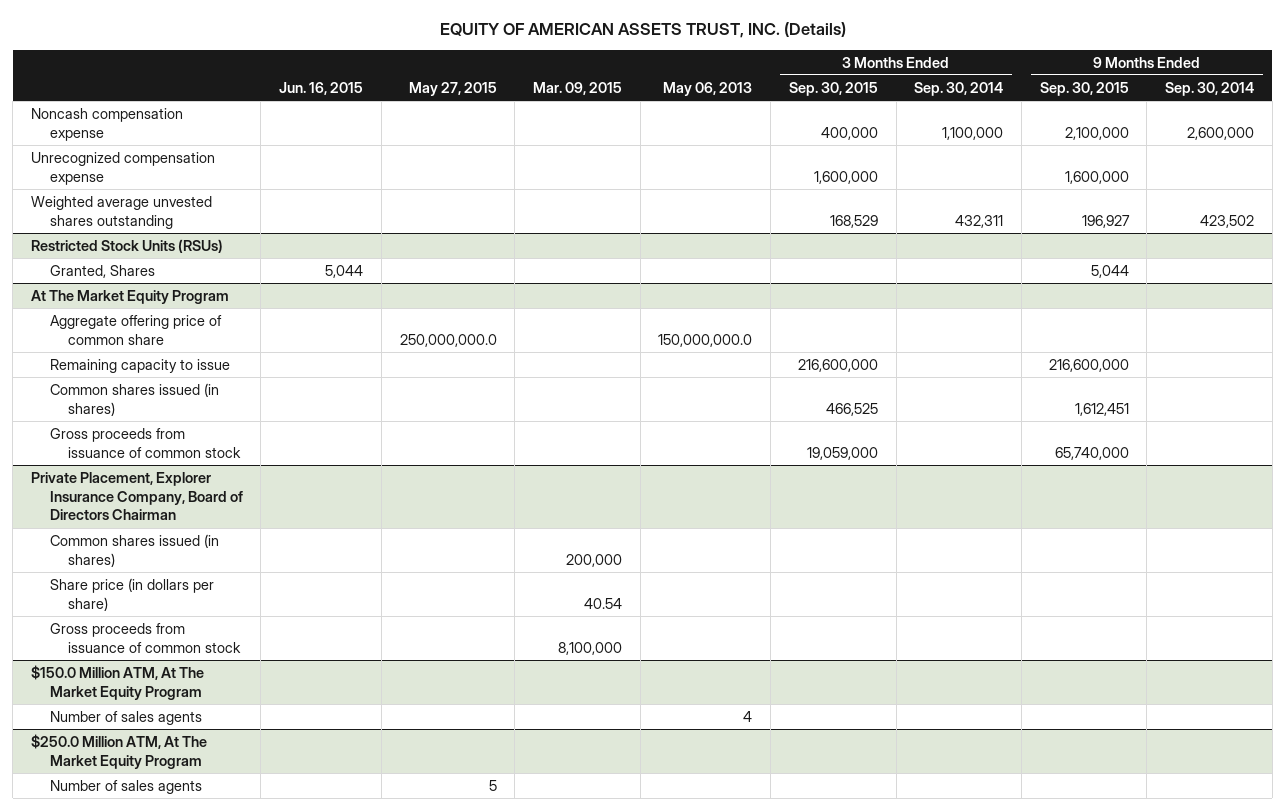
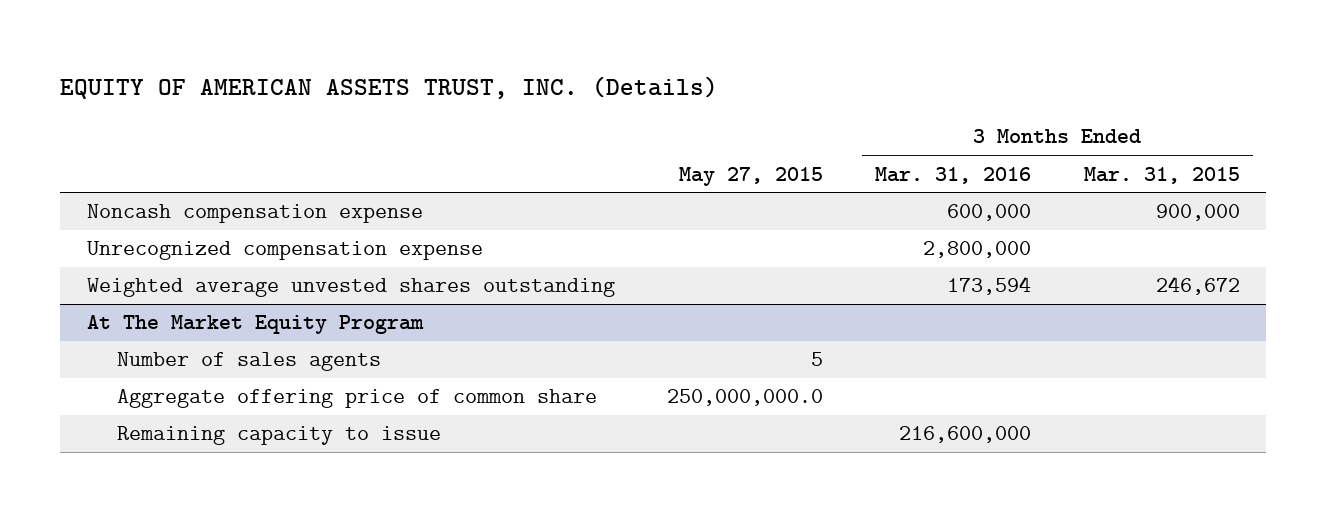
- | Jun. 16, 2015 | May 27, 2015 | Mar. 09, 2015 | May 06, 2013 | 3 Months Ended Sep. 30, 2015 | 3 Months Ended Sep. 30, 2014 | 9 Months Ended Sep. 30, 2015 | 9 Months Ended Sep. 30, 2014
+ | May 27, 2015 | 3 Months Ended Mar. 31, 2016 | 3 Months Ended Mar. 31, 2015
- Restricted Stock Units (RSUs)
- Granted, Shares | 5,044 | | | | | | 5,044 |
@ At The Market Equity Program
+ Number of sales agents | 5 | |
- Common shares issued (in shares) | | | | | 466,525 | | 1,612,451 |
- Gross proceeds from issuance of common stock | | | | | 19,059,000 | | 65,740,000 |
- Private Placement, Explorer Insurance Company, Board of Directors Chairman
- Common shares issued (in shares) | | | 200,000 | | | | |
- Share price (in dollars per share) | | | 40.54 | | | | |
- Gross proceeds from issuance of common stock | | | 8,100,000 | | | | |
- $150.0 Million ATM, At The Market Equity Program
- Number of sales agents | | | | 4 | | | |
- $250.0 Million ATM, At The Market Equity Program
- Number of sales agents | | 5 | | | | | |

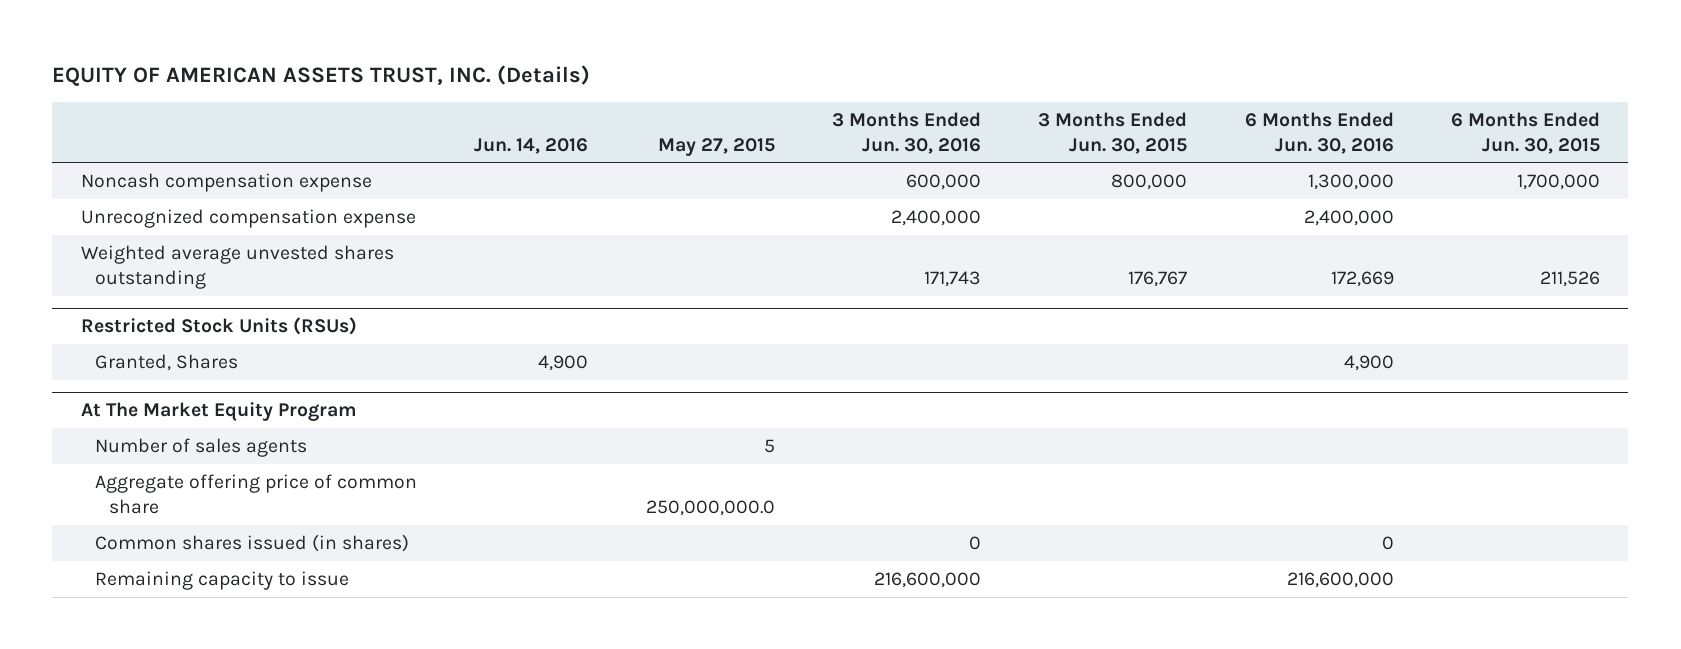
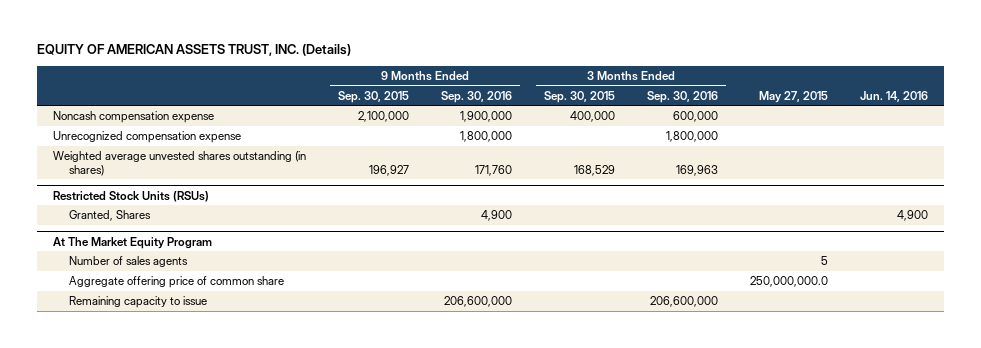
- | Jun. 14, 2016 | May 27, 2015 | 3 Months Ended Jun. 30, 2016 | 3 Months Ended Jun. 30, 2015 | 6 Months Ended Jun. 30, 2016 | 6 Months Ended Jun. 30, 2015
+ | 9 Months Ended Sep. 30, 2015 | 9 Months Ended Sep. 30, 2016 | 3 Months Ended Sep. 30, 2015 | 3 Months Ended Sep. 30, 2016 | May 27, 2015 | Jun. 14, 2016
- Weighted average unvested shares outstanding | | | 171,743 | 176,767 | 172,669 | 211,526
+ Weighted average unvested shares outstanding (in shares) | 196,927 | 171,760 | 168,529 | 169,963 | |
@ At The Market Equity Program
- Common shares issued (in shares) | | | 0 | | 0 |

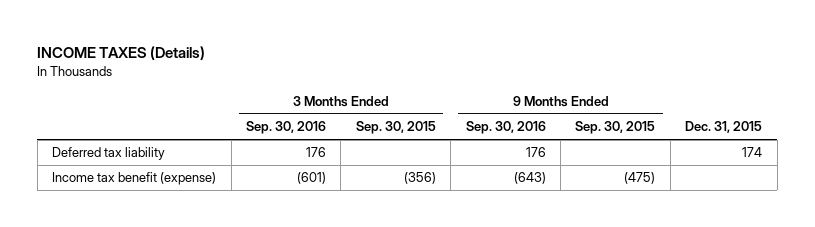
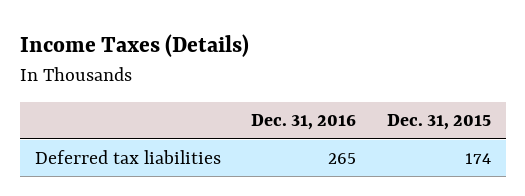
- INCOME TAXES (Details)
+ Income Taxes (Details)
- | 3 Months Ended Sep. 30, 2016 | 3 Months Ended Sep. 30, 2015 | 9 Months Ended Sep. 30, 2016 | 9 Months Ended Sep. 30, 2015 | Dec. 31, 2015
+ | Dec. 31, 2016 | Dec. 31, 2015
- Deferred tax liability | 176 | | 176 | | 174
- Income tax benefit (expense) | (601) | (356) | (643) | (475) |
+ Deferred tax liabilities | 265 | 174

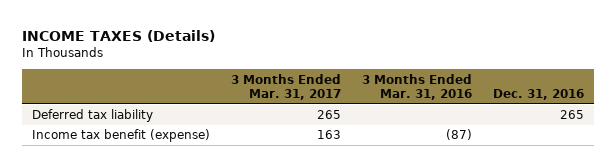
- Income Taxes (Details)
+ INCOME TAXES (Details)
- | Dec. 31, 2016 | Dec. 31, 2015
+ | 3 Months Ended Mar. 31, 2017 | 3 Months Ended Mar. 31, 2016 | Dec. 31, 2016
- Deferred tax liabilities | 265 | 174
+ Deferred tax liability | 265 | | 265
+ Income tax benefit (expense) | 163 | (87) |

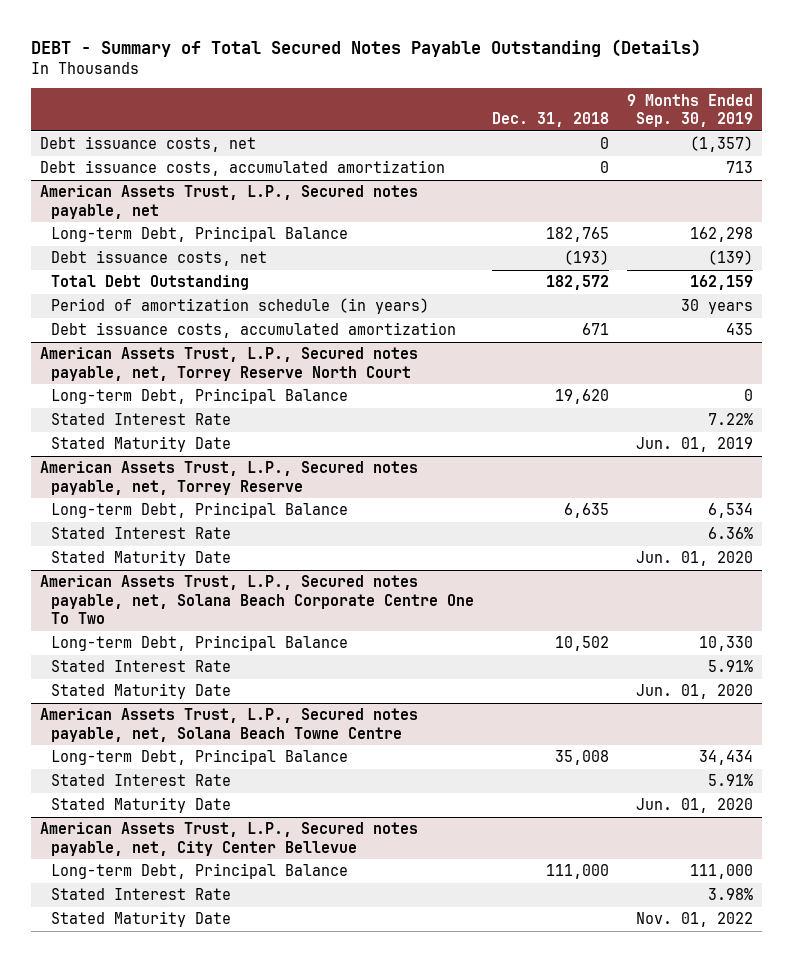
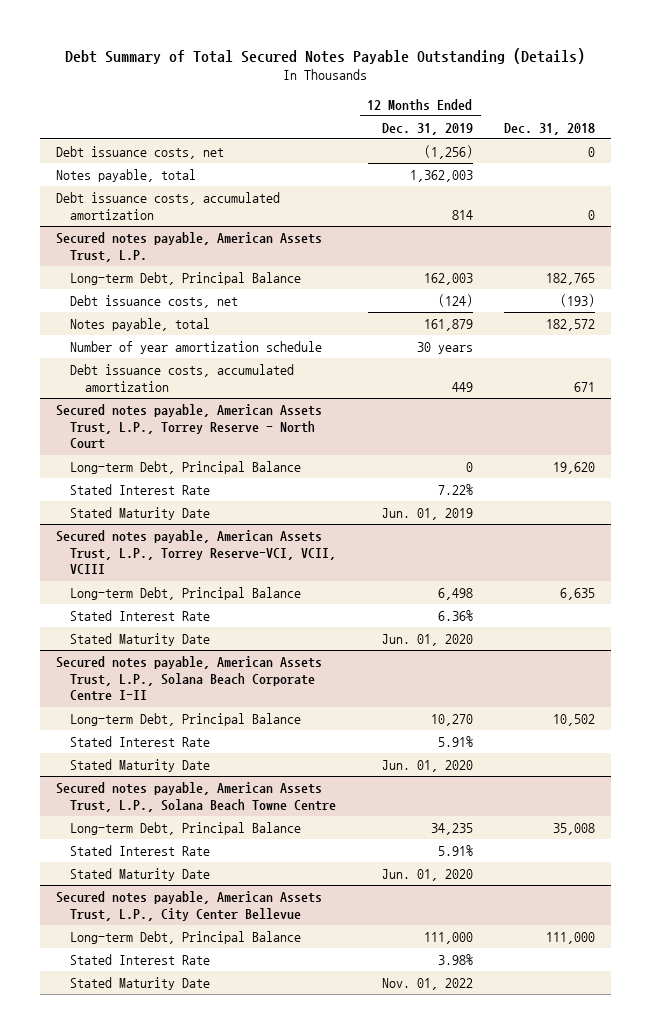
- DEBT - Summary of Total Secured Notes Payable Outstanding (Details)
+ Debt Summary of Total Secured Notes Payable Outstanding (Details)
- | Dec. 31, 2018 | 9 Months Ended Sep. 30, 2019
+ | 12 Months Ended Dec. 31, 2019 | Dec. 31, 2018
+ Notes payable, total | 1,362,003 |
- American Assets Trust, L.P., Secured notes payable, net
+ Secured notes payable, American Assets Trust, L.P.
- Total Debt Outstanding | 182,572 | 162,159
- Period of amortization schedule (in years) | | 30 years
+ Notes payable, total | 161,879 | 182,572
+ Number of year amortization schedule | 30 years |
- American Assets Trust, L.P., Secured notes payable, net, Torrey Reserve North Court
+ Secured notes payable, American Assets Trust, L.P., Torrey Reserve - North Court
- American Assets Trust, L.P., Secured notes payable, net, Torrey Reserve
+ Secured notes payable, American Assets Trust, L.P., Torrey Reserve-VCI, VCII, VCIII
- American Assets Trust, L.P., Secured notes payable, net, Solana Beach Corporate Centre One To Two
+ Secured notes payable, American Assets Trust, L.P., Solana Beach Corporate Centre I-II
- American Assets Trust, L.P., Secured notes payable, net, Solana Beach Towne Centre
+ Secured notes payable, American Assets Trust, L.P., Solana Beach Towne Centre
- American Assets Trust, L.P., Secured notes payable, net, City Center Bellevue
+ Secured notes payable, American Assets Trust, L.P., City Center Bellevue

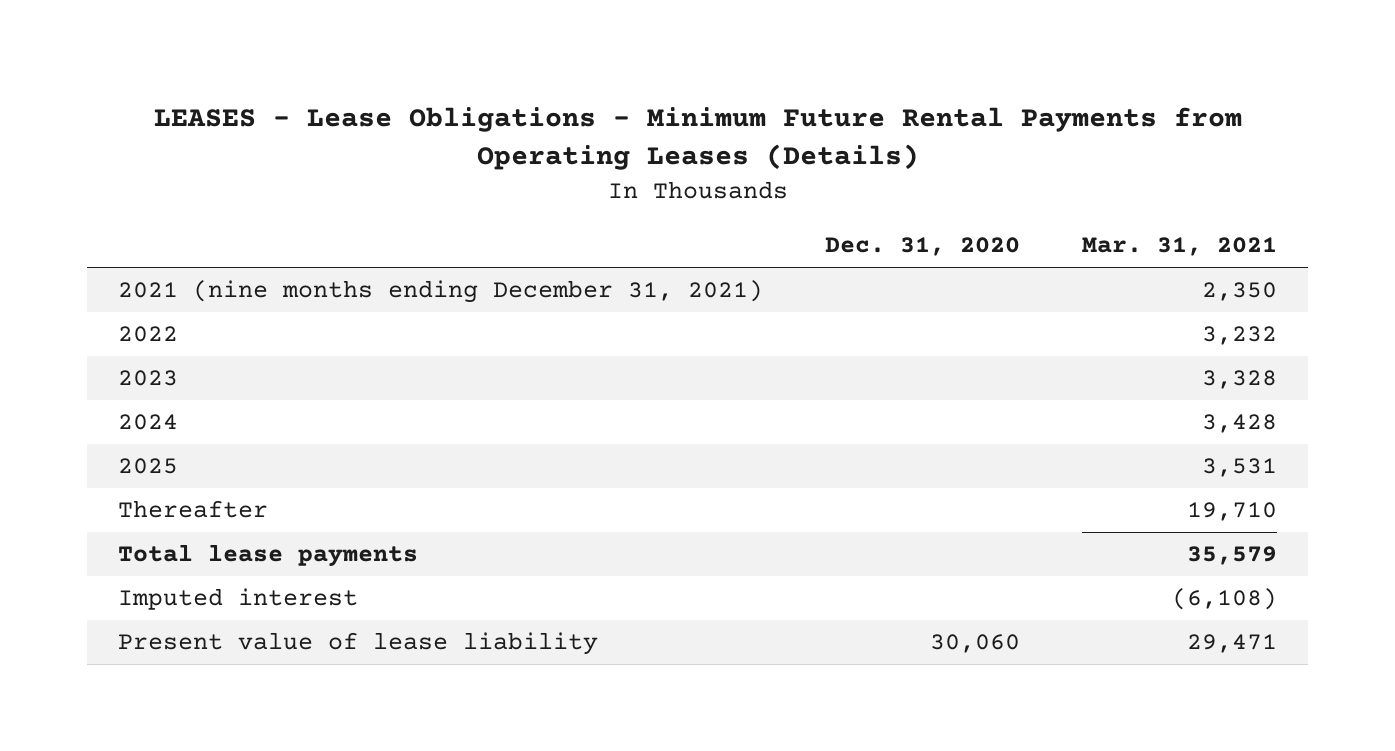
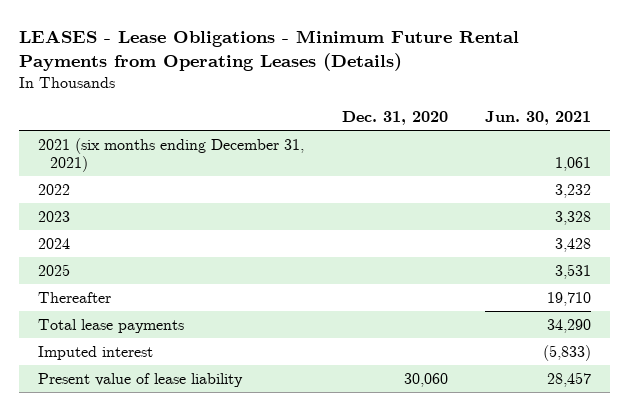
- | Dec. 31, 2020 | Mar. 31, 2021
+ | Dec. 31, 2020 | Jun. 30, 2021
- 2021 (nine months ending December 31, 2021) | | 2,350
+ 2021 (six months ending December 31, 2021) | | 1,061

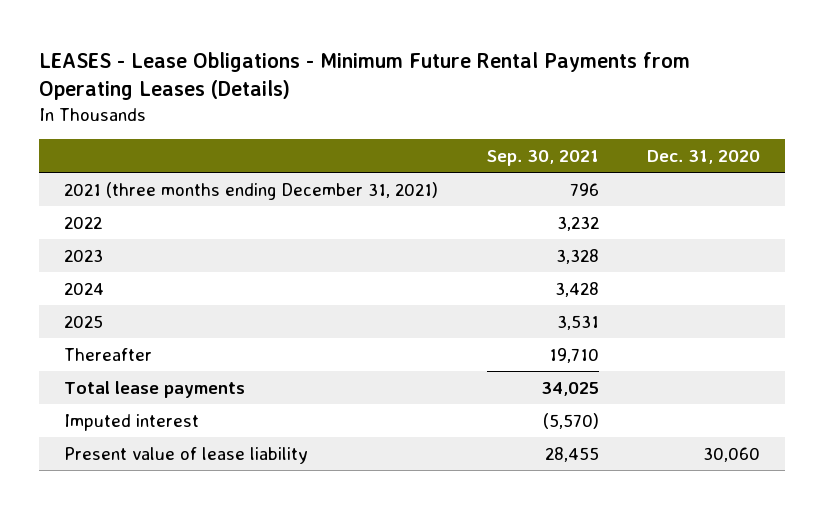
- | Dec. 31, 2020 | Jun. 30, 2021
+ | Sep. 30, 2021 | Dec. 31, 2020
- 2021 (six months ending December 31, 2021) | | 1,061
+ 2021 (three months ending December 31, 2021) | 796 |

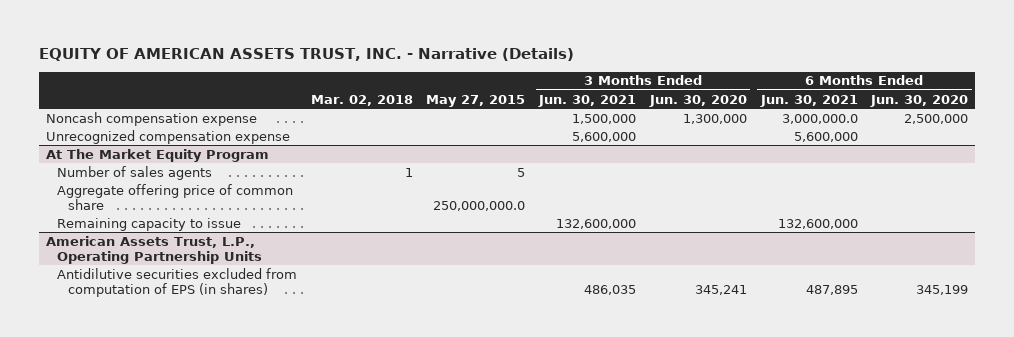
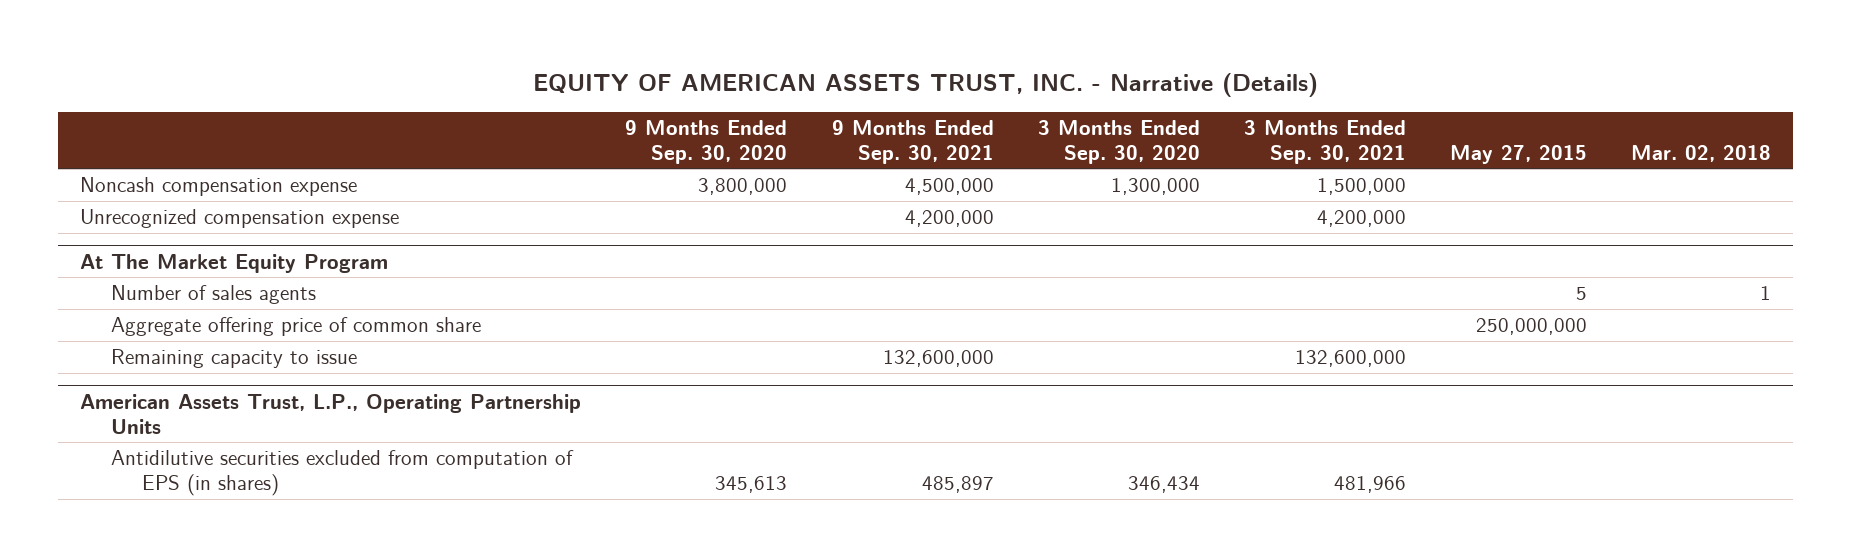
- | Mar. 02, 2018 | May 27, 2015 | 3 Months Ended Jun. 30, 2021 | 3 Months Ended Jun. 30, 2020 | 6 Months Ended Jun. 30, 2021 | 6 Months Ended Jun. 30, 2020
+ | 9 Months Ended Sep. 30, 2020 | 9 Months Ended Sep. 30, 2021 | 3 Months Ended Sep. 30, 2020 | 3 Months Ended Sep. 30, 2021 | May 27, 2015 | Mar. 02, 2018
@ At The Market Equity Program
- Aggregate offering price of common share | | 250,000,000.0 | | | |
+ Aggregate offering price of common share | | | | | 250,000,000 |

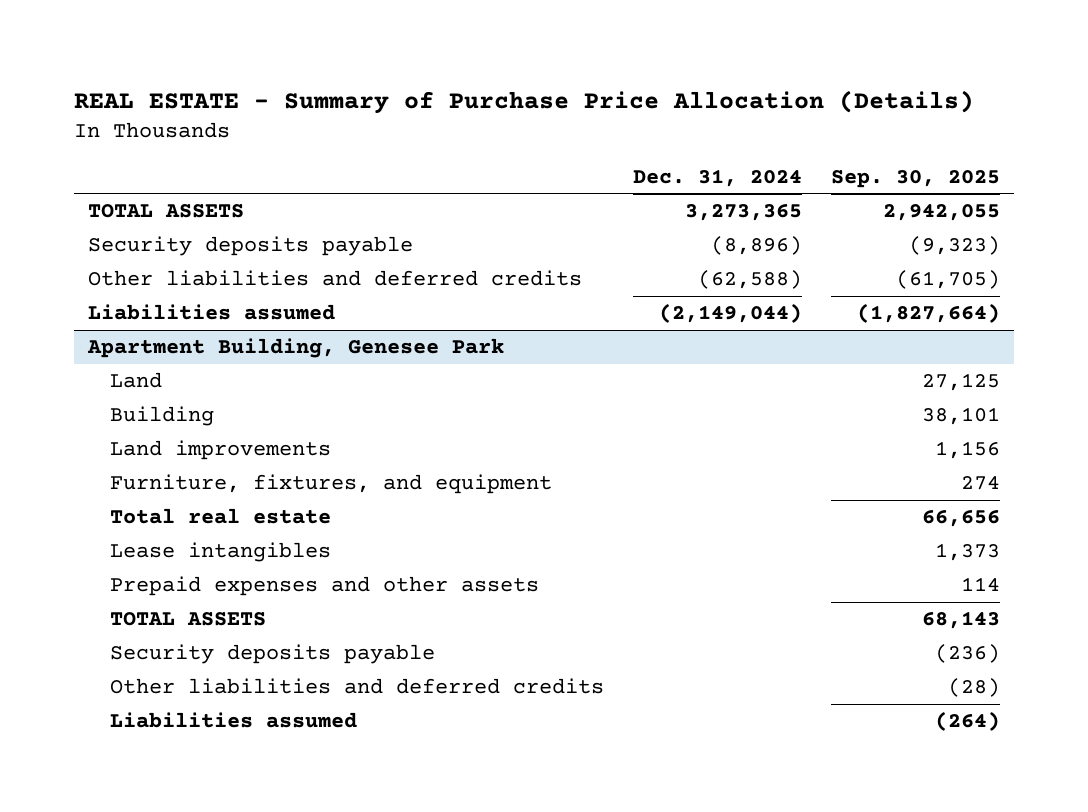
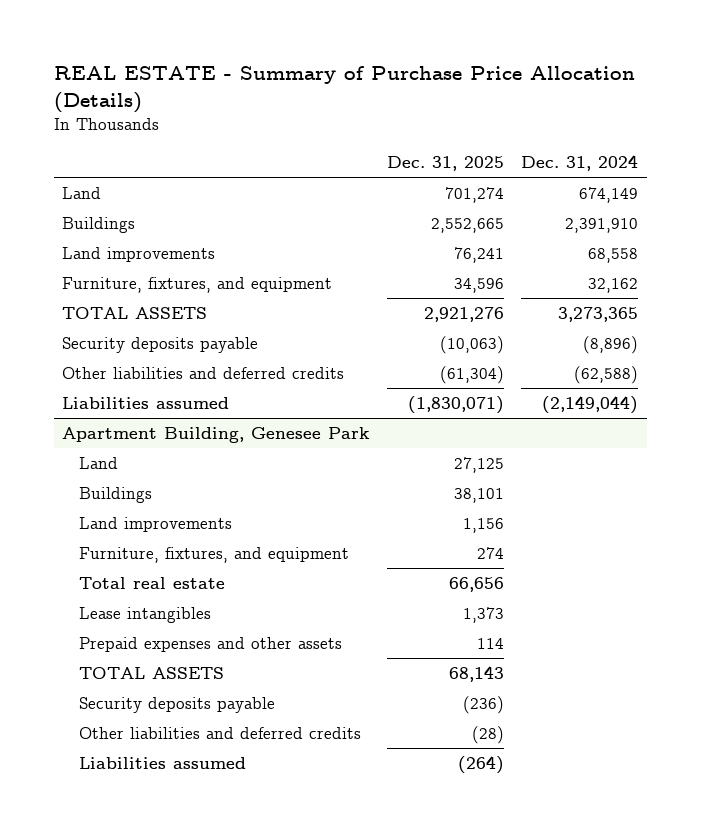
- | Dec. 31, 2024 | Sep. 30, 2025
+ | Dec. 31, 2025 | Dec. 31, 2024
+ Land | 701,274 | 674,149
+ Buildings | 2,552,665 | 2,391,910
+ Land improvements | 76,241 | 68,558
+ Furniture, fixtures, and equipment | 34,596 | 32,162
@ Apartment Building, Genesee Park
- Building | | 38,101
+ Buildings | 38,101 |

